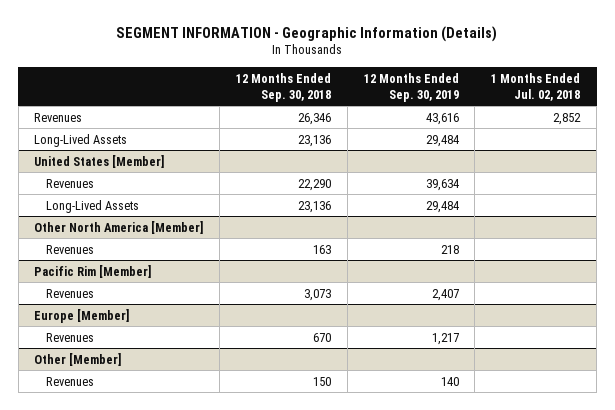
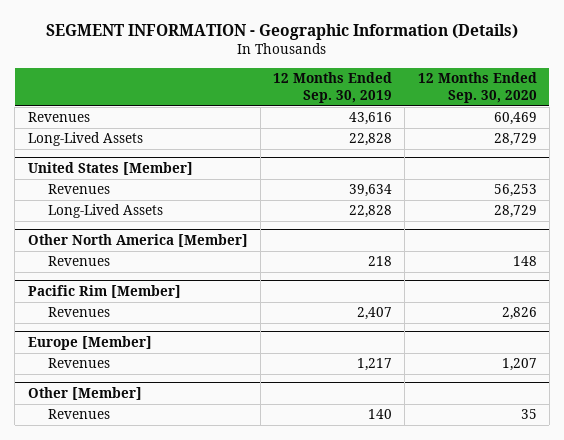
- | 12 Months Ended Sep. 30, 2018 | 12 Months Ended Sep. 30, 2019 | 1 Months Ended Jul. 02, 2018
+ | 12 Months Ended Sep. 30, 2019 | 12 Months Ended Sep. 30, 2020
- Long-Lived Assets | 23,136 | 29,484 |
+ Long-Lived Assets | 22,828 | 28,729
@ United States [Member]
- Long-Lived Assets | 23,136 | 29,484 |
+ Long-Lived Assets | 22,828 | 28,729

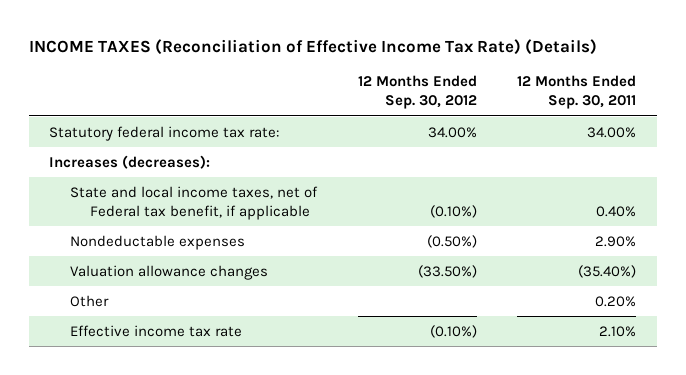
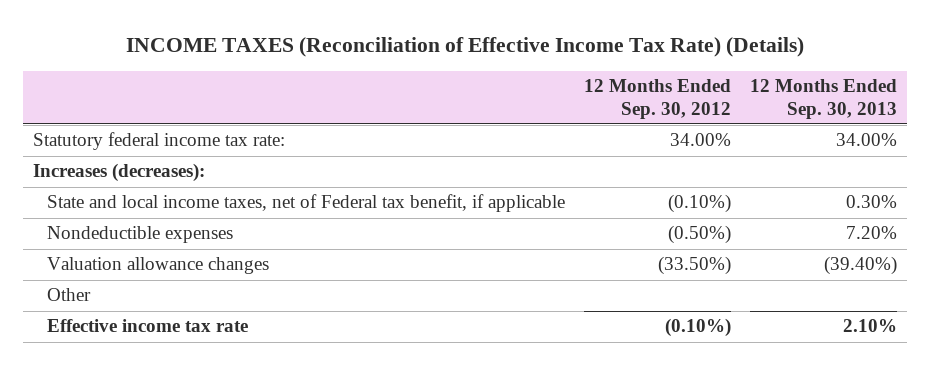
- | 12 Months Ended Sep. 30, 2012 | 12 Months Ended Sep. 30, 2011
+ | 12 Months Ended Sep. 30, 2012 | 12 Months Ended Sep. 30, 2013
- Nondeductable expenses | (0.50%) | 2.90%
+ Nondeductible expenses | (0.50%) | 7.20%

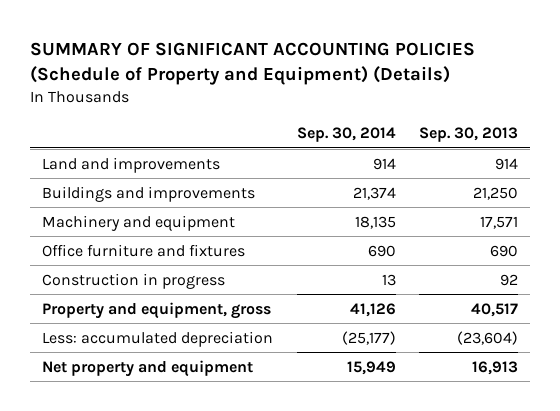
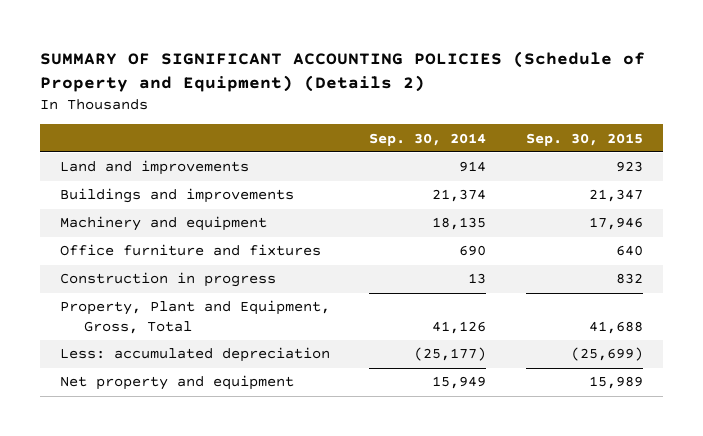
- SUMMARY OF SIGNIFICANT ACCOUNTING POLICIES (Schedule of Property and Equipment) (Details)
+ SUMMARY OF SIGNIFICANT ACCOUNTING POLICIES (Schedule of Property and Equipment) (Details 2)
- | Sep. 30, 2014 | Sep. 30, 2013
+ | Sep. 30, 2014 | Sep. 30, 2015
- Property and equipment, gross | 41,126 | 40,517
+ Property, Plant and Equipment, Gross, Total | 41,126 | 41,688

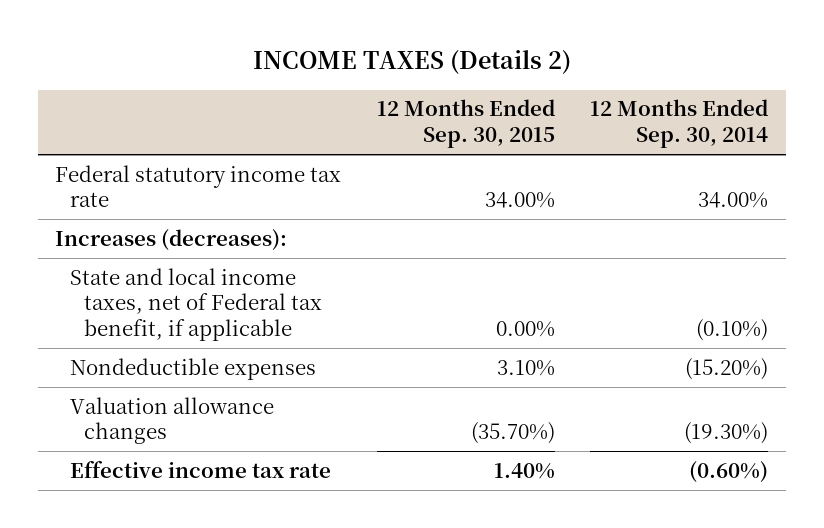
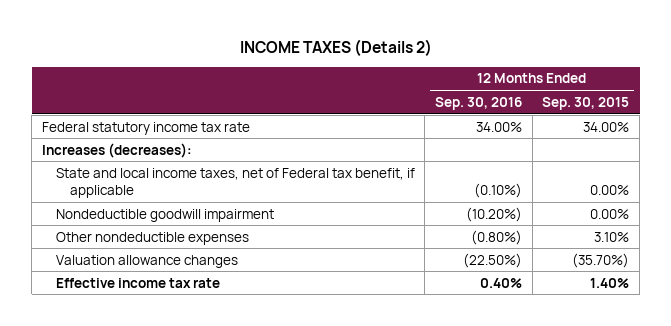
- | 12 Months Ended Sep. 30, 2015 | 12 Months Ended Sep. 30, 2014
+ | 12 Months Ended Sep. 30, 2016 | 12 Months Ended Sep. 30, 2015
- Nondeductible expenses | 3.10% | (15.20%)
+ Nondeductible goodwill impairment | (10.20%) | 0.00%
+ Other nondeductible expenses | (0.80%) | 3.10%

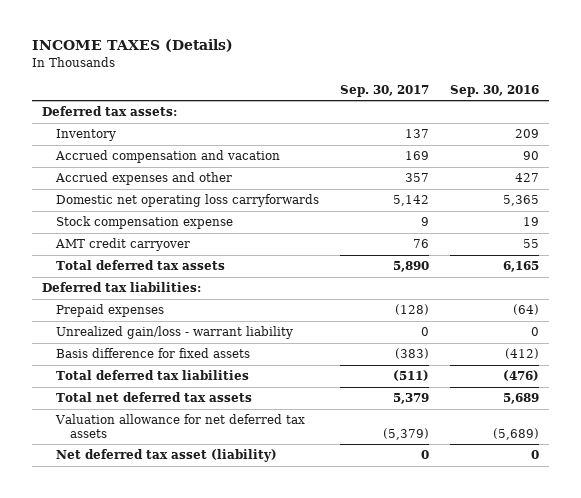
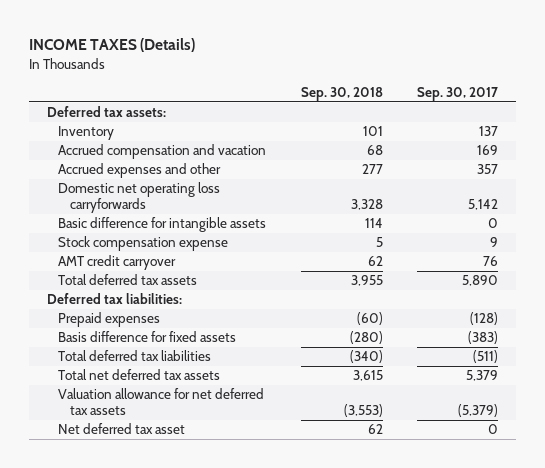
- | Sep. 30, 2017 | Sep. 30, 2016
+ | Sep. 30, 2018 | Sep. 30, 2017
+ Basic difference for intangible assets | 114 | 0
- Unrealized gain/loss - warrant liability | 0 | 0
- Net deferred tax asset (liability) | 0 | 0
+ Net deferred tax asset | 62 | 0

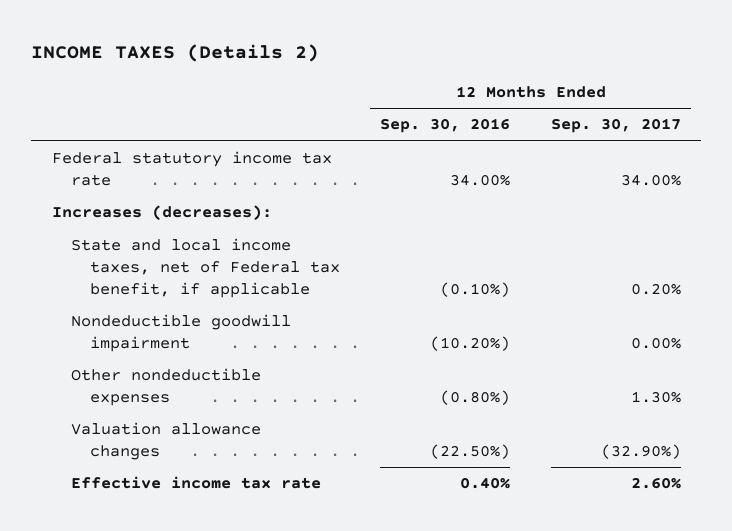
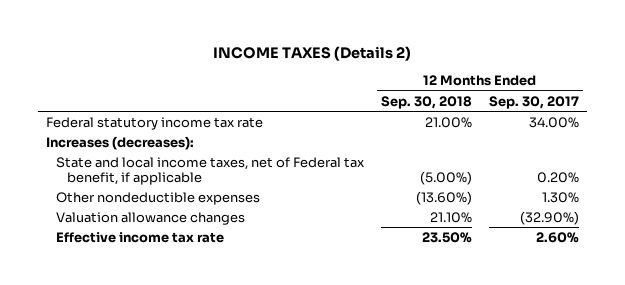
- | 12 Months Ended Sep. 30, 2016 | 12 Months Ended Sep. 30, 2017
+ | 12 Months Ended Sep. 30, 2018 | 12 Months Ended Sep. 30, 2017
- Nondeductible goodwill impairment | (10.20%) | 0.00%

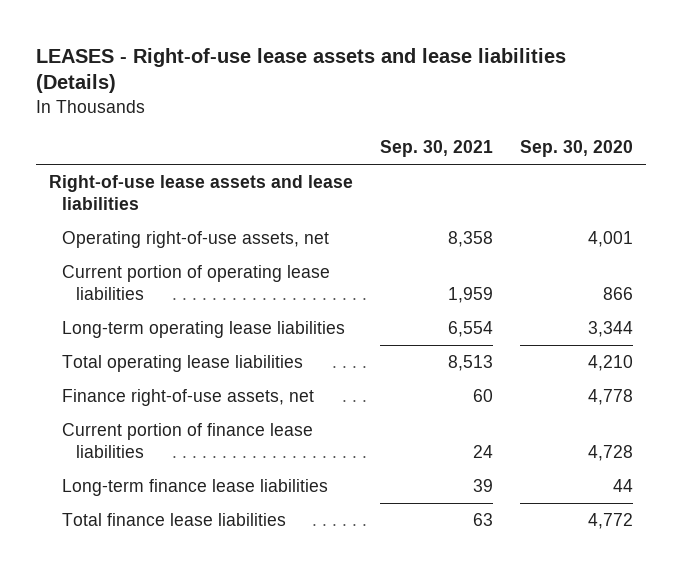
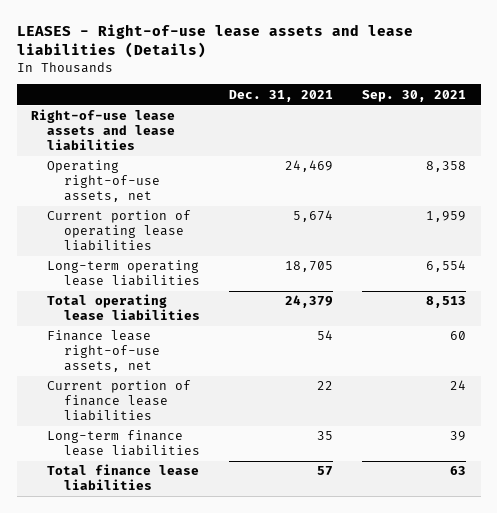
- | Sep. 30, 2021 | Sep. 30, 2020
+ | Dec. 31, 2021 | Sep. 30, 2021
- Finance right-of-use assets, net | 60 | 4,778
+ Finance lease right-of-use assets, net | 54 | 60

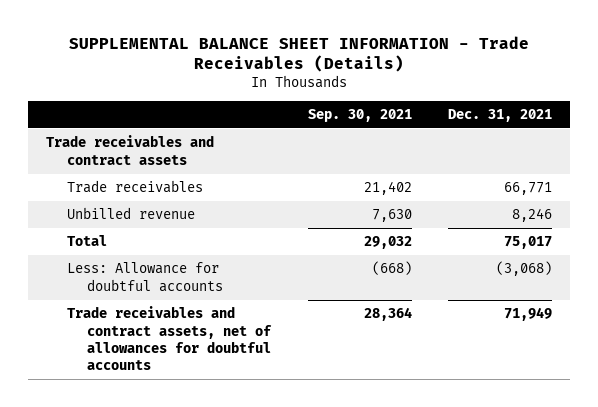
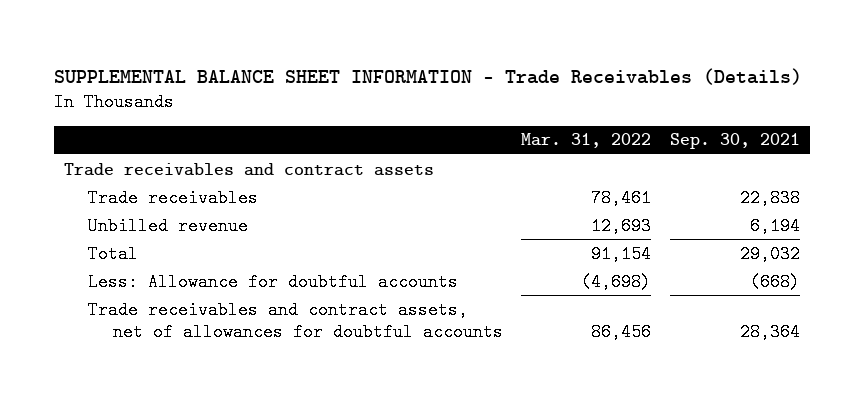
- | Sep. 30, 2021 | Dec. 31, 2021
+ | Mar. 31, 2022 | Sep. 30, 2021
- Trade receivables | 21,402 | 66,771
- Unbilled revenue | 7,630 | 8,246
+ Trade receivables | 78,461 | 22,838
+ Unbilled revenue | 12,693 | 6,194

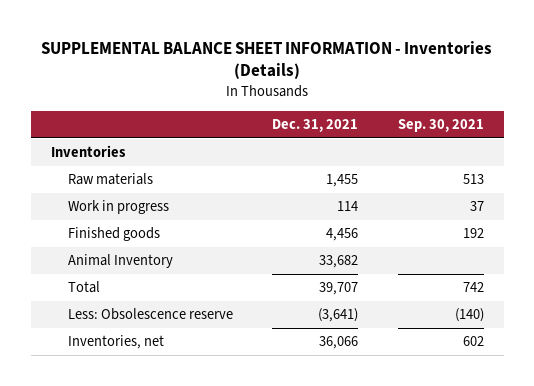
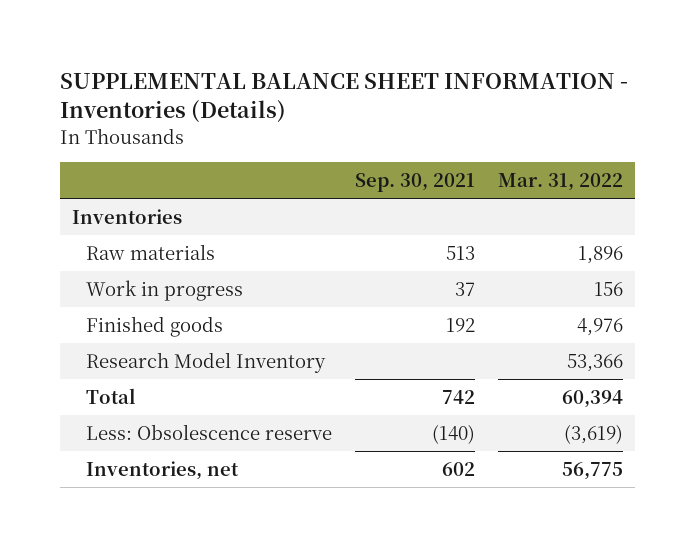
- | Dec. 31, 2021 | Sep. 30, 2021
+ | Sep. 30, 2021 | Mar. 31, 2022
- Animal Inventory | 33,682 |
+ Research Model Inventory | | 53,366

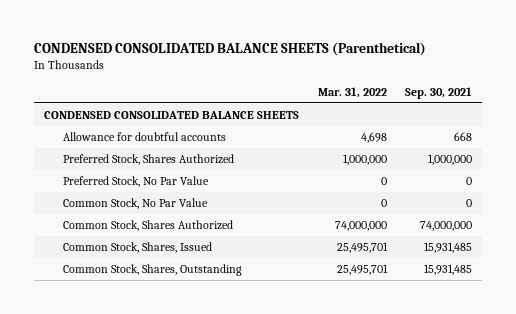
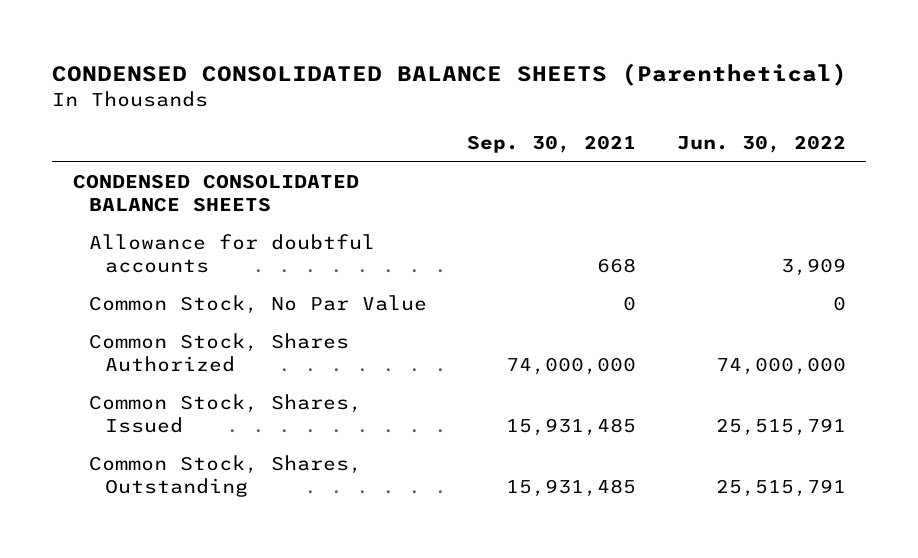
- | Mar. 31, 2022 | Sep. 30, 2021
+ | Sep. 30, 2021 | Jun. 30, 2022
- Preferred Stock, Shares Authorized | 1,000,000 | 1,000,000
- Preferred Stock, No Par Value | 0 | 0

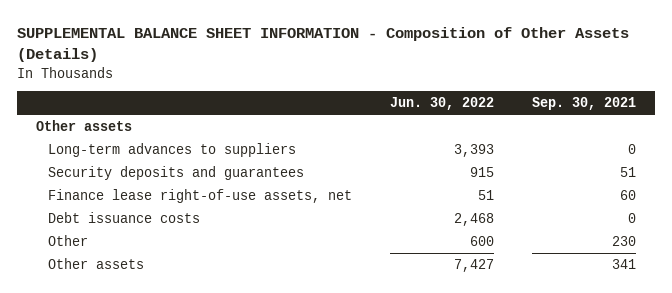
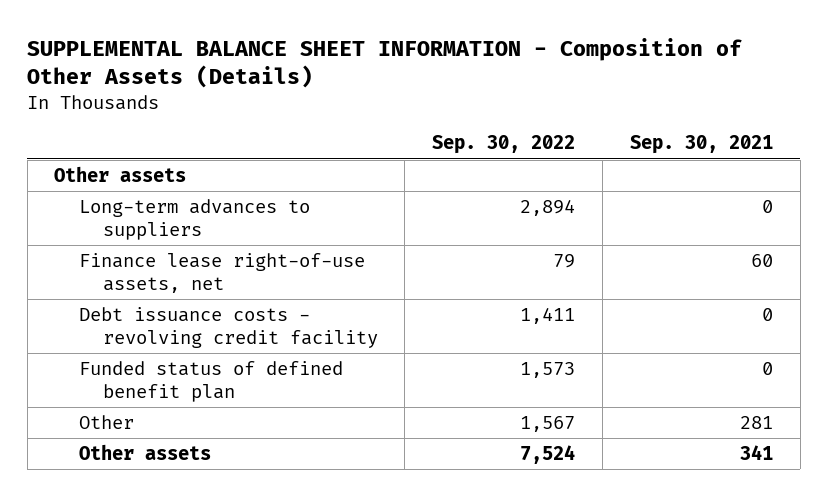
- | Jun. 30, 2022 | Sep. 30, 2021
+ | Sep. 30, 2022 | Sep. 30, 2021
- Security deposits and guarantees | 915 | 51
- Debt issuance costs | 2,468 | 0
- Other | 600 | 230
+ Debt issuance costs - revolving credit facility | 1,411 | 0
+ Funded status of defined benefit plan | 1,573 | 0
+ Other | 1,567 | 281

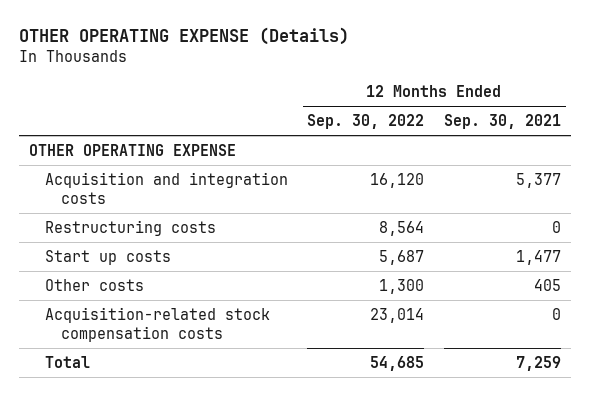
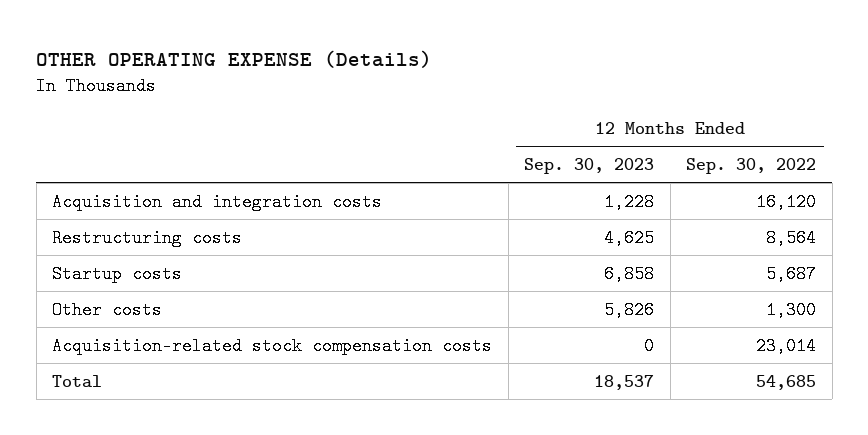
- | 12 Months Ended Sep. 30, 2022 | 12 Months Ended Sep. 30, 2021
+ | 12 Months Ended Sep. 30, 2023 | 12 Months Ended Sep. 30, 2022
- OTHER OPERATING EXPENSE
- Start up costs | 5,687 | 1,477
+ Startup costs | 6,858 | 5,687

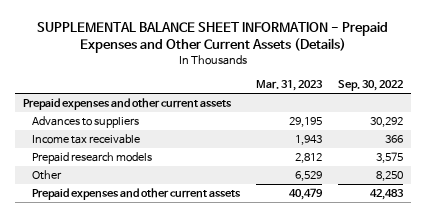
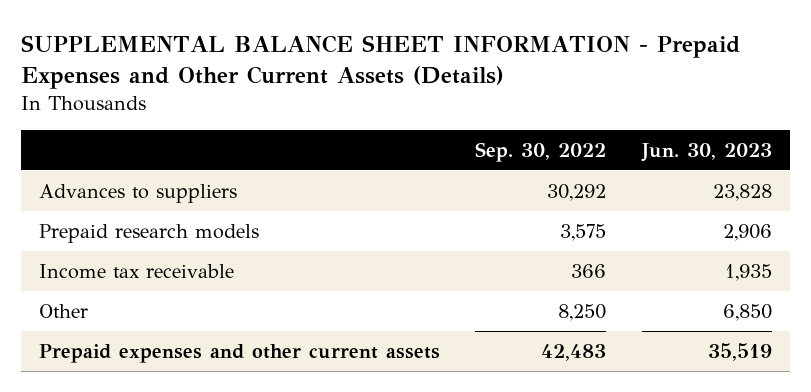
- | Mar. 31, 2023 | Sep. 30, 2022
+ | Sep. 30, 2022 | Jun. 30, 2023
- Prepaid expenses and other current assets
moved down: Income tax receivable | 366 | 1,935

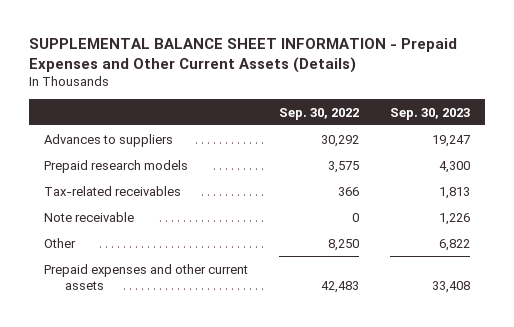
- | Sep. 30, 2022 | Jun. 30, 2023
+ | Sep. 30, 2022 | Sep. 30, 2023
- Income tax receivable | 366 | 1,935
+ Tax-related receivables | 366 | 1,813
+ Note receivable | 0 | 1,226

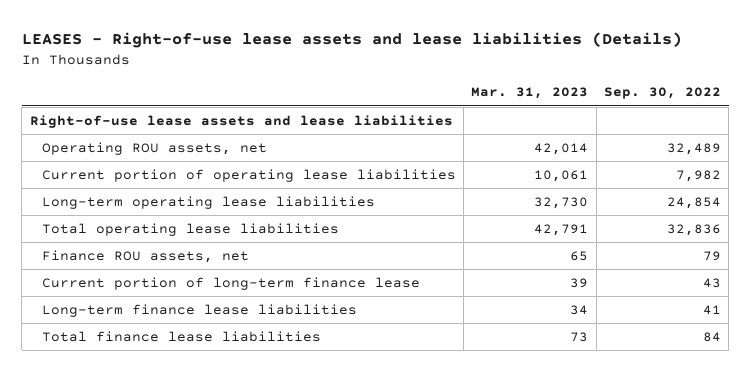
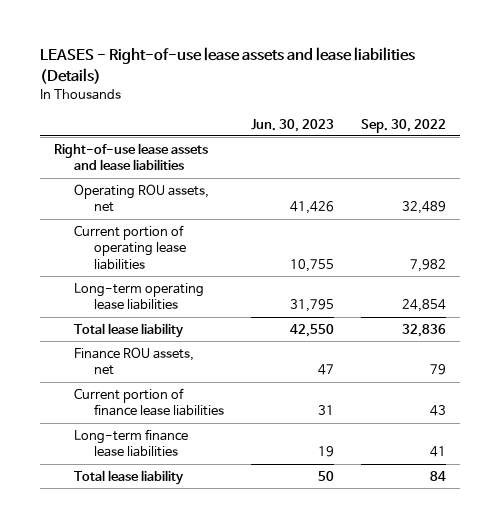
- | Mar. 31, 2023 | Sep. 30, 2022
+ | Jun. 30, 2023 | Sep. 30, 2022
- Total operating lease liabilities | 42,791 | 32,836
+ Total lease liability | 42,550 | 32,836
- Current portion of long-term finance lease | 39 | 43
+ Current portion of finance lease liabilities | 31 | 43
- Total finance lease liabilities | 73 | 84
+ Total lease liability | 50 | 84

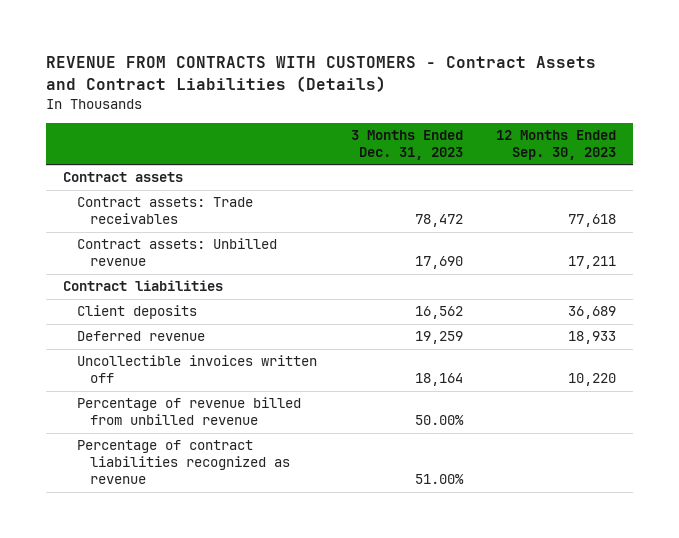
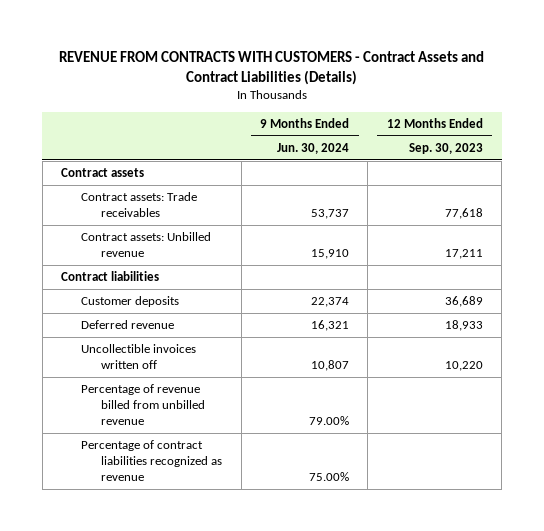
- | 3 Months Ended Dec. 31, 2023 | 12 Months Ended Sep. 30, 2023
+ | 9 Months Ended Jun. 30, 2024 | 12 Months Ended Sep. 30, 2023
- Client deposits | 16,562 | 36,689
+ Customer deposits | 22,374 | 36,689

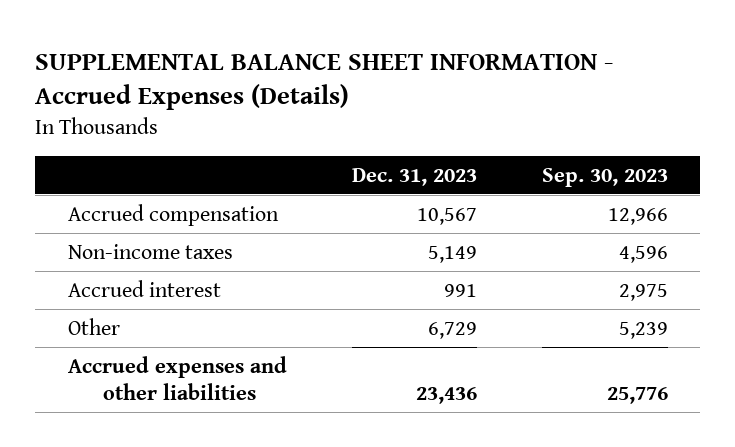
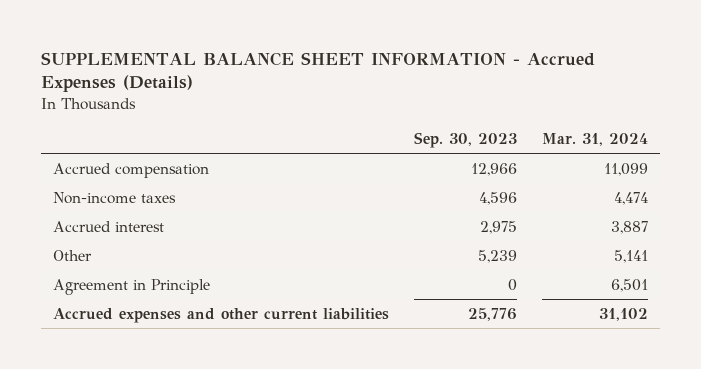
- | Dec. 31, 2023 | Sep. 30, 2023
+ | Sep. 30, 2023 | Mar. 31, 2024
- Accrued expenses and other liabilities | 23,436 | 25,776
+ Agreement in Principle | 0 | 6,501
+ Accrued expenses and other current liabilities | 25,776 | 31,102

